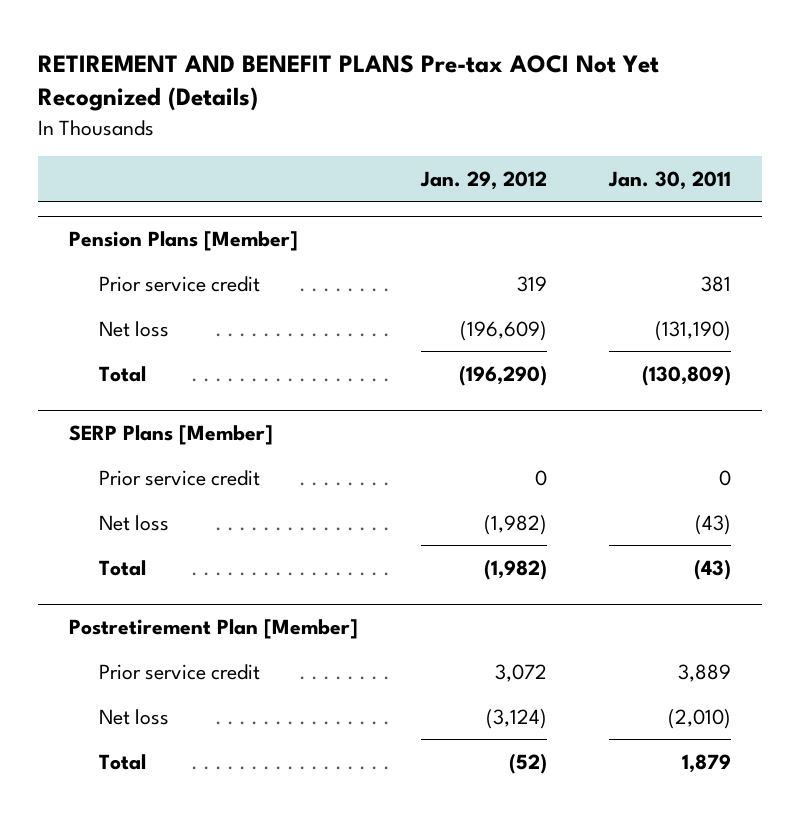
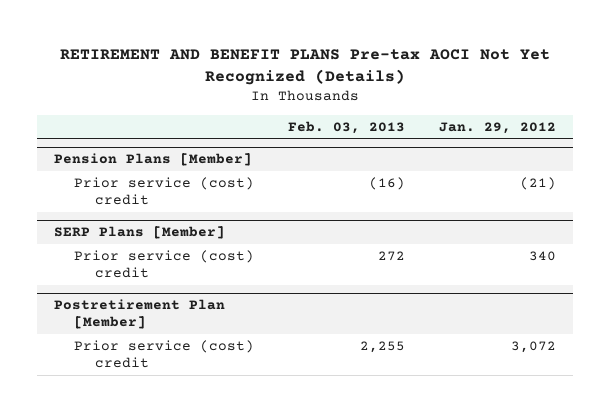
- | Jan. 29, 2012 | Jan. 30, 2011
+ | Feb. 03, 2013 | Jan. 29, 2012
@ Pension Plans [Member]
- Prior service credit | 319 | 381
- Net loss | (196,609) | (131,190)
- Total | (196,290) | (130,809)
+ Prior service (cost) credit | (16) | (21)
@ SERP Plans [Member]
- Prior service credit | 0 | 0
- Net loss | (1,982) | (43)
- Total | (1,982) | (43)
+ Prior service (cost) credit | 272 | 340
@ Postretirement Plan [Member]
- Prior service credit | 3,072 | 3,889
- Net loss | (3,124) | (2,010)
- Total | (52) | 1,879
+ Prior service (cost) credit | 2,255 | 3,072

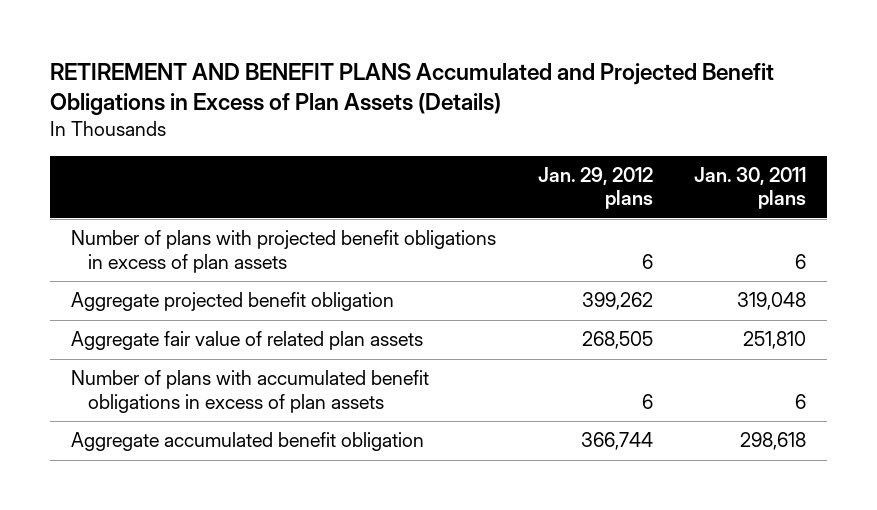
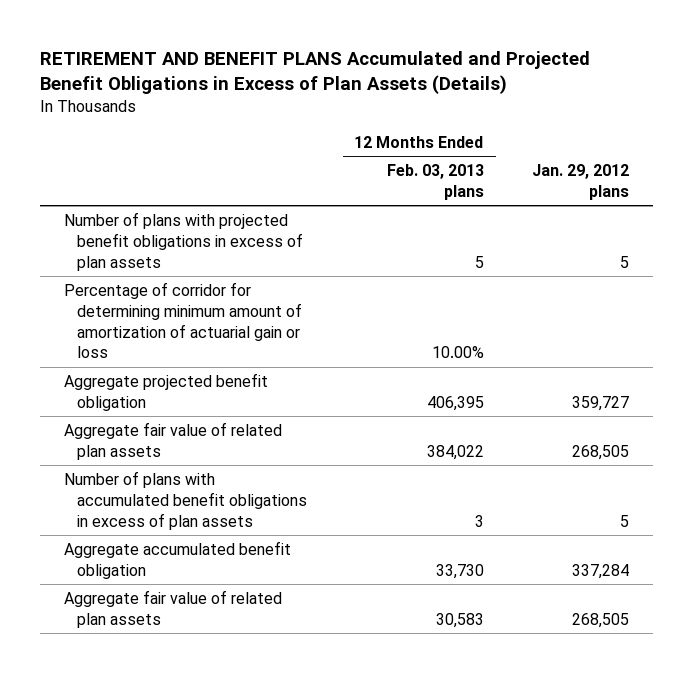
- | Jan. 29, 2012 plans | Jan. 30, 2011 plans
+ | 12 Months Ended Feb. 03, 2013 plans | Jan. 29, 2012 plans
- Number of plans with projected benefit obligations in excess of plan assets | 6 | 6
- Aggregate projected benefit obligation | 399,262 | 319,048
+ Number of plans with projected benefit obligations in excess of plan assets | 5 | 5
+ Percentage of corridor for determining minimum amount of amortization of actuarial gain or loss | 10.00% |
+ Aggregate projected benefit obligation | 406,395 | 359,727
- Number of plans with accumulated benefit obligations in excess of plan assets | 6 | 6
- Aggregate accumulated benefit obligation | 366,744 | 298,618
+ Number of plans with accumulated benefit obligations in excess of plan assets | 3 | 5
+ Aggregate accumulated benefit obligation | 33,730 | 337,284
+ Aggregate fair value of related plan assets | 30,583 | 268,505

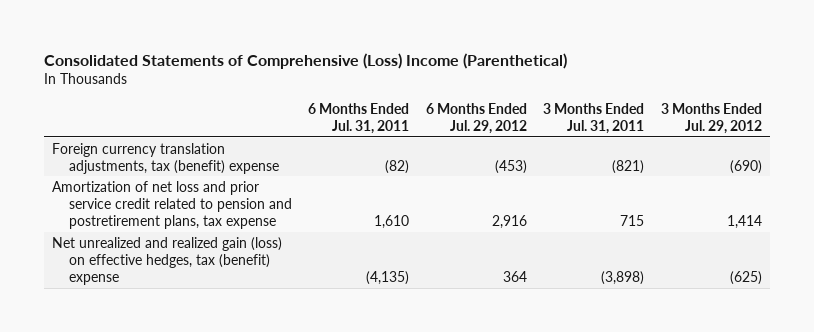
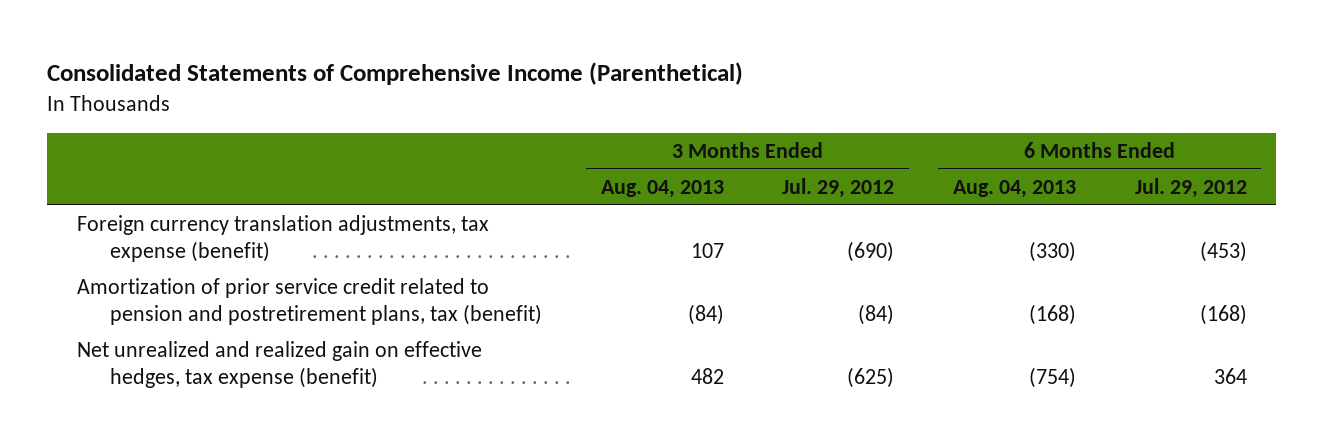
- Consolidated Statements of Comprehensive (Loss) Income (Parenthetical)
+ Consolidated Statements of Comprehensive Income (Parenthetical)
- | 6 Months Ended Jul. 31, 2011 | 6 Months Ended Jul. 29, 2012 | 3 Months Ended Jul. 31, 2011 | 3 Months Ended Jul. 29, 2012
+ | 3 Months Ended Aug. 04, 2013 | 3 Months Ended Jul. 29, 2012 | 6 Months Ended Aug. 04, 2013 | 6 Months Ended Jul. 29, 2012
- Foreign currency translation adjustments, tax (benefit) expense | (82) | (453) | (821) | (690)
- Amortization of net loss and prior service credit related to pension and postretirement plans, tax expense | 1,610 | 2,916 | 715 | 1,414
- Net unrealized and realized gain (loss) on effective hedges, tax (benefit) expense | (4,135) | 364 | (3,898) | (625)
+ Foreign currency translation adjustments, tax expense (benefit) | 107 | (690) | (330) | (453)
+ Amortization of prior service credit related to pension and postretirement plans, tax (benefit) | (84) | (84) | (168) | (168)
+ Net unrealized and realized gain on effective hedges, tax expense (benefit) | 482 | (625) | (754) | 364

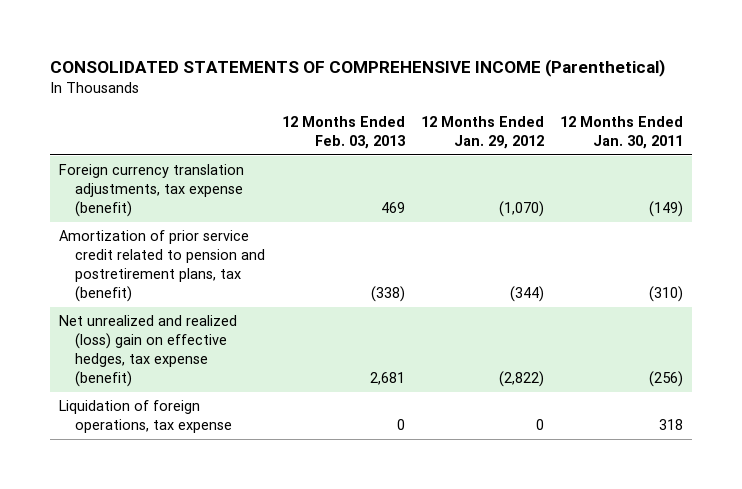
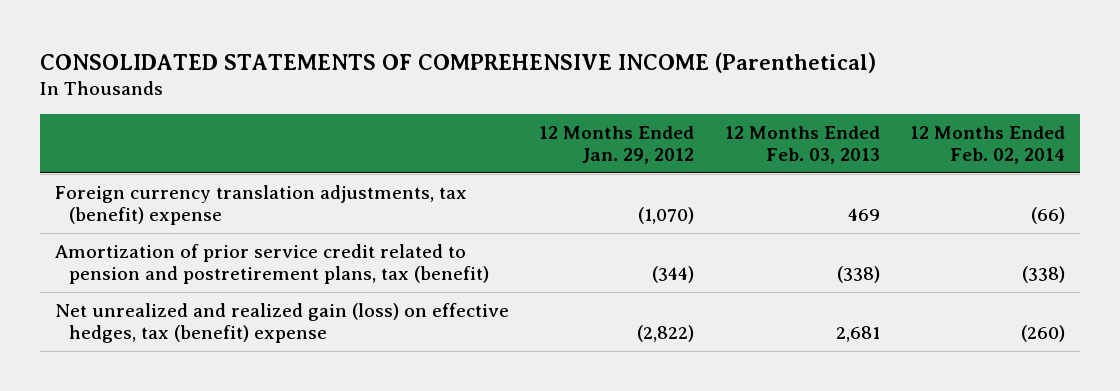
- | 12 Months Ended Feb. 03, 2013 | 12 Months Ended Jan. 29, 2012 | 12 Months Ended Jan. 30, 2011
+ | 12 Months Ended Jan. 29, 2012 | 12 Months Ended Feb. 03, 2013 | 12 Months Ended Feb. 02, 2014
- Foreign currency translation adjustments, tax expense (benefit) | 469 | (1,070) | (149)
+ Foreign currency translation adjustments, tax (benefit) expense | (1,070) | 469 | (66)
- Net unrealized and realized (loss) gain on effective hedges, tax expense (benefit) | 2,681 | (2,822) | (256)
- Liquidation of foreign operations, tax expense | 0 | 0 | 318
+ Net unrealized and realized gain (loss) on effective hedges, tax (benefit) expense | (2,822) | 2,681 | (260)

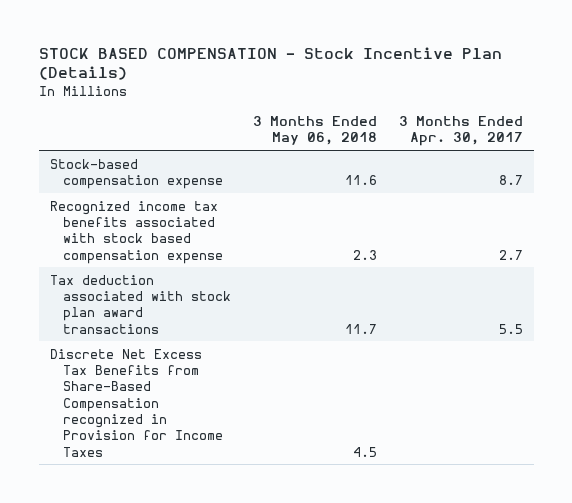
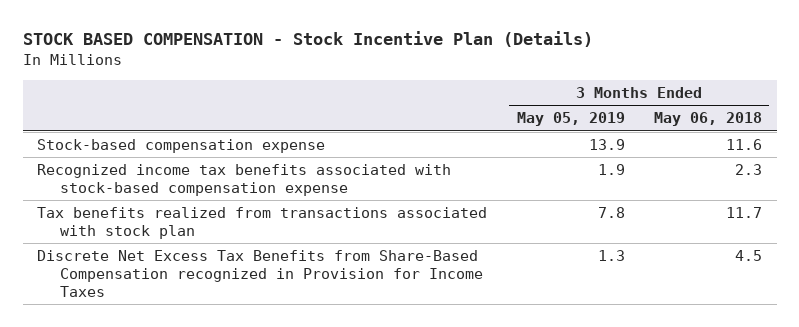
- | 3 Months Ended May 06, 2018 | 3 Months Ended Apr. 30, 2017
+ | 3 Months Ended May 05, 2019 | 3 Months Ended May 06, 2018
- Recognized income tax benefits associated with stock based compensation expense | 2.3 | 2.7
- Tax deduction associated with stock plan award transactions | 11.7 | 5.5
+ Recognized income tax benefits associated with stock-based compensation expense | 1.9 | 2.3
+ Tax benefits realized from transactions associated with stock plan | 7.8 | 11.7

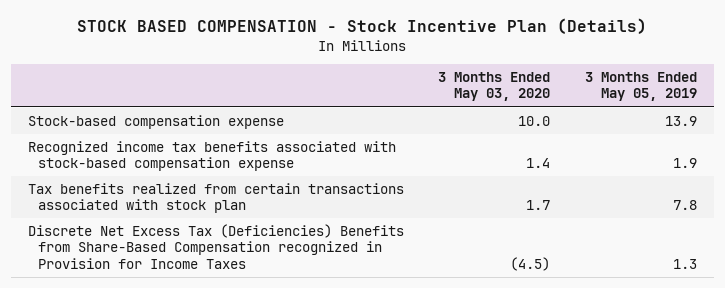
- | 3 Months Ended May 05, 2019 | 3 Months Ended May 06, 2018
+ | 3 Months Ended May 03, 2020 | 3 Months Ended May 05, 2019
- Tax benefits realized from transactions associated with stock plan | 7.8 | 11.7
- Discrete Net Excess Tax Benefits from Share-Based Compensation recognized in Provision for Income Taxes | 1.3 | 4.5
+ Tax benefits realized from certain transactions associated with stock plan | 1.7 | 7.8
+ Discrete Net Excess Tax (Deficiencies) Benefits from Share-Based Compensation recognized in Provision for Income Taxes | (4.5) | 1.3

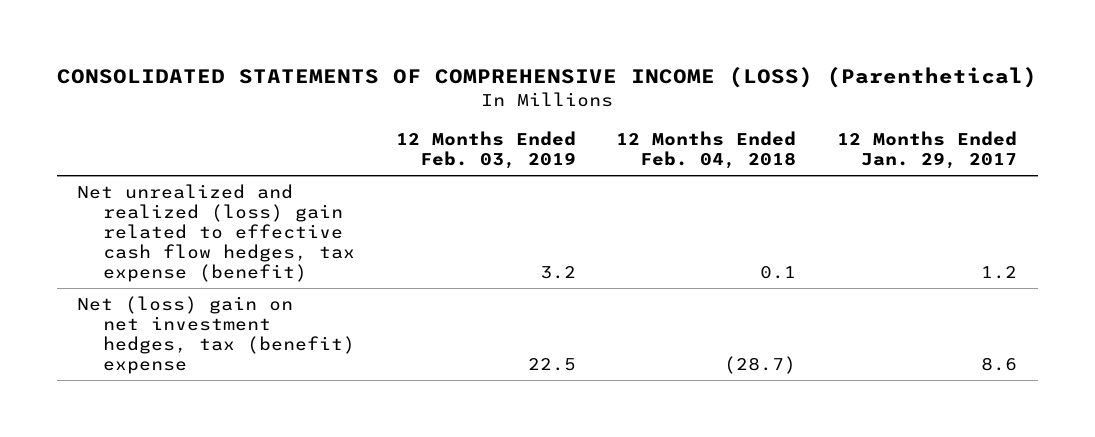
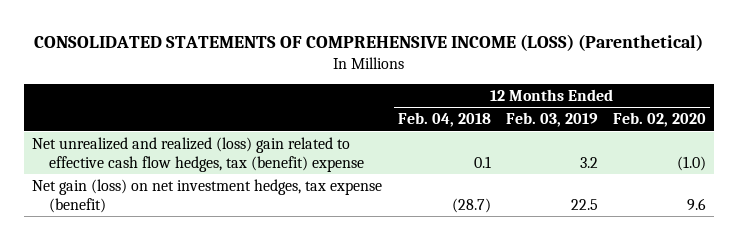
- | 12 Months Ended Feb. 03, 2019 | 12 Months Ended Feb. 04, 2018 | 12 Months Ended Jan. 29, 2017
+ | 12 Months Ended Feb. 04, 2018 | 12 Months Ended Feb. 03, 2019 | 12 Months Ended Feb. 02, 2020
- Net unrealized and realized (loss) gain related to effective cash flow hedges, tax expense (benefit) | 3.2 | 0.1 | 1.2
- Net (loss) gain on net investment hedges, tax (benefit) expense | 22.5 | (28.7) | 8.6
+ Net unrealized and realized (loss) gain related to effective cash flow hedges, tax (benefit) expense | 0.1 | 3.2 | (1.0)
+ Net gain (loss) on net investment hedges, tax expense (benefit) | (28.7) | 22.5 | 9.6

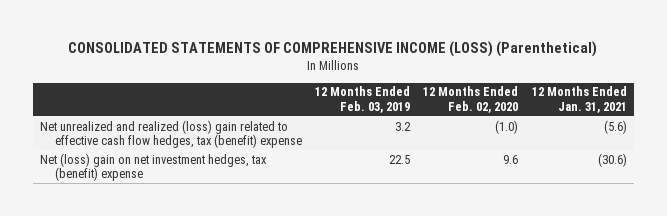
- | 12 Months Ended Feb. 04, 2018 | 12 Months Ended Feb. 03, 2019 | 12 Months Ended Feb. 02, 2020
+ | 12 Months Ended Feb. 03, 2019 | 12 Months Ended Feb. 02, 2020 | 12 Months Ended Jan. 31, 2021
- Net gain (loss) on net investment hedges, tax expense (benefit) | (28.7) | 22.5 | 9.6
+ Net (loss) gain on net investment hedges, tax (benefit) expense | 22.5 | 9.6 | (30.6)

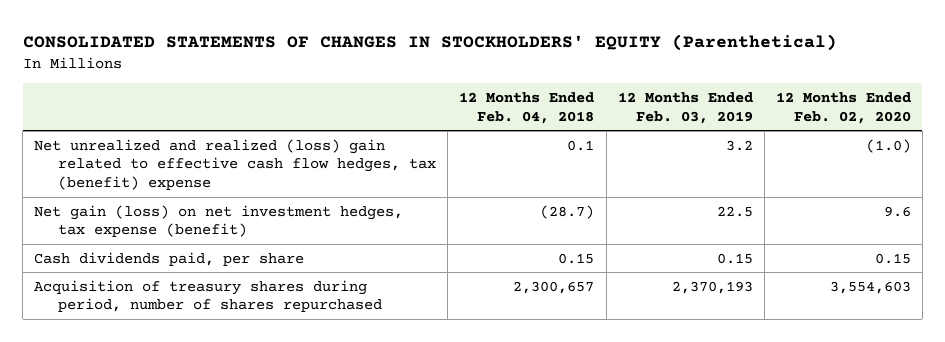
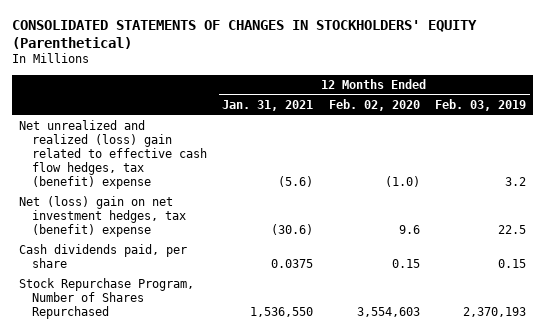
- | 12 Months Ended Feb. 04, 2018 | 12 Months Ended Feb. 03, 2019 | 12 Months Ended Feb. 02, 2020
+ | 12 Months Ended Jan. 31, 2021 | 12 Months Ended Feb. 02, 2020 | 12 Months Ended Feb. 03, 2019
- Net gain (loss) on net investment hedges, tax expense (benefit) | (28.7) | 22.5 | 9.6
+ Net (loss) gain on net investment hedges, tax (benefit) expense | (30.6) | 9.6 | 22.5
- Acquisition of treasury shares during period, number of shares repurchased | 2,300,657 | 2,370,193 | 3,554,603
+ Stock Repurchase Program, Number of Shares Repurchased | 1,536,550 | 3,554,603 | 2,370,193

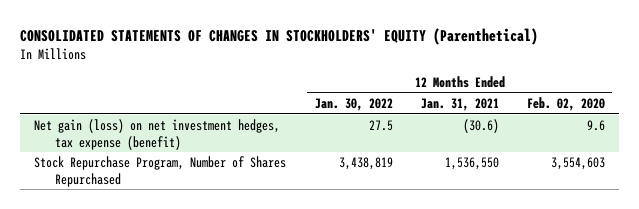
- | 12 Months Ended Jan. 31, 2021 | 12 Months Ended Feb. 02, 2020 | 12 Months Ended Feb. 03, 2019
+ | 12 Months Ended Jan. 30, 2022 | 12 Months Ended Jan. 31, 2021 | 12 Months Ended Feb. 02, 2020
- Net unrealized and realized (loss) gain related to effective cash flow hedges, tax (benefit) expense | (5.6) | (1.0) | 3.2
- Net (loss) gain on net investment hedges, tax (benefit) expense | (30.6) | 9.6 | 22.5
- Cash dividends paid, per share | 0.0375 | 0.15 | 0.15
+ Net gain (loss) on net investment hedges, tax expense (benefit) | 27.5 | (30.6) | 9.6

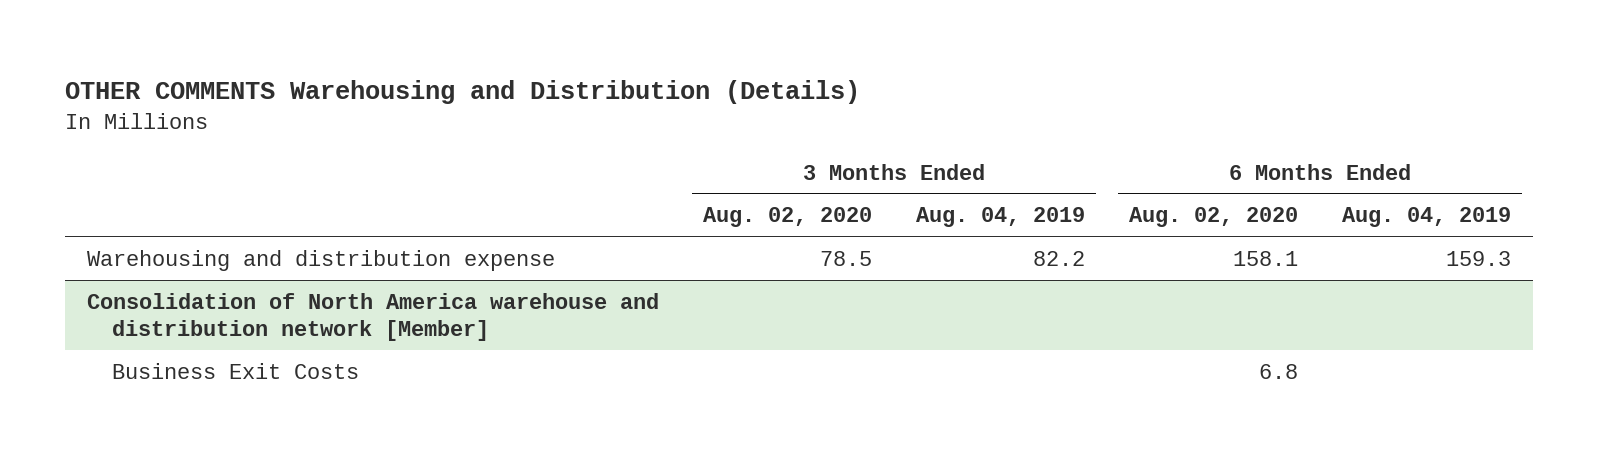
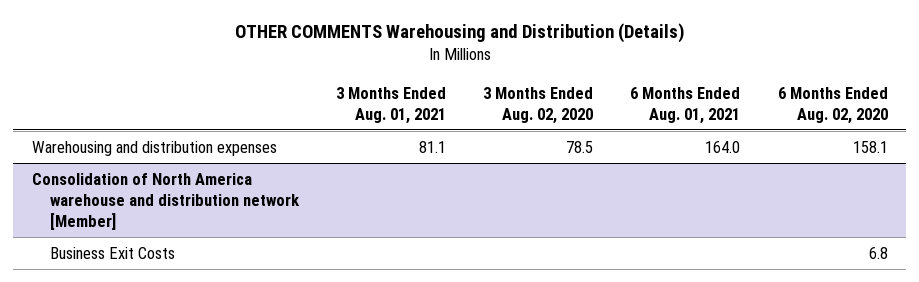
- | 3 Months Ended Aug. 02, 2020 | 3 Months Ended Aug. 04, 2019 | 6 Months Ended Aug. 02, 2020 | 6 Months Ended Aug. 04, 2019
+ | 3 Months Ended Aug. 01, 2021 | 3 Months Ended Aug. 02, 2020 | 6 Months Ended Aug. 01, 2021 | 6 Months Ended Aug. 02, 2020
- Warehousing and distribution expense | 78.5 | 82.2 | 158.1 | 159.3
+ Warehousing and distribution expenses | 81.1 | 78.5 | 164.0 | 158.1

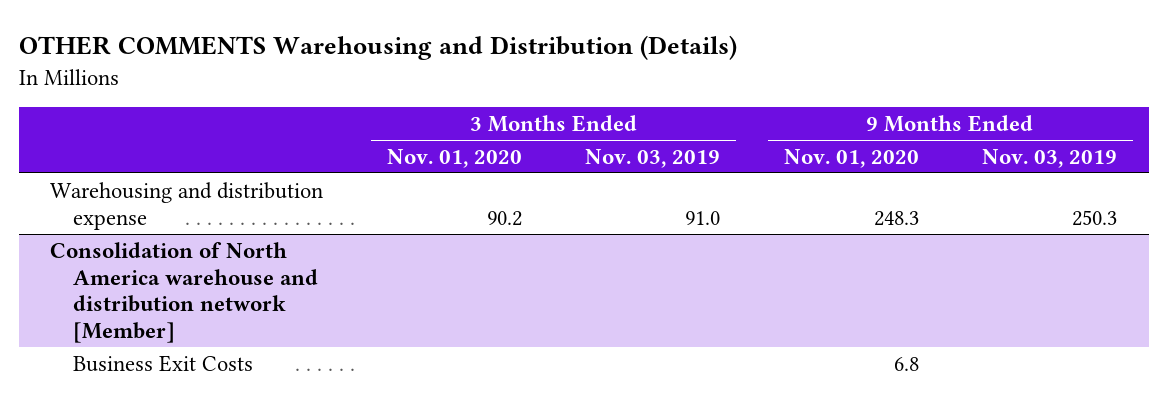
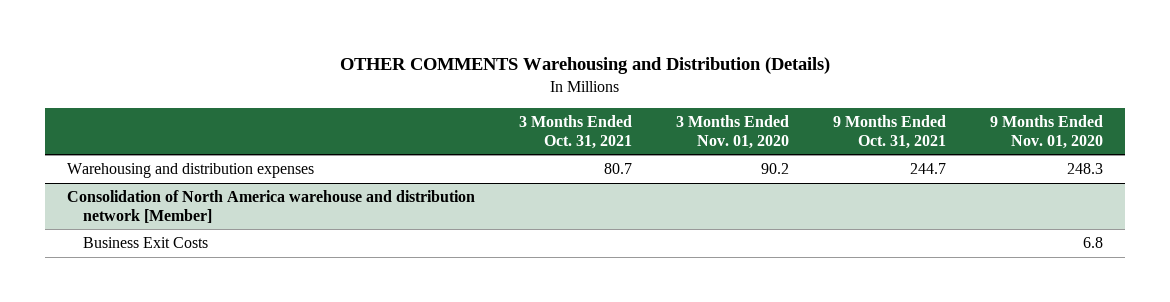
- | 3 Months Ended Nov. 01, 2020 | 3 Months Ended Nov. 03, 2019 | 9 Months Ended Nov. 01, 2020 | 9 Months Ended Nov. 03, 2019
+ | 3 Months Ended Oct. 31, 2021 | 3 Months Ended Nov. 01, 2020 | 9 Months Ended Oct. 31, 2021 | 9 Months Ended Nov. 01, 2020
- Warehousing and distribution expense | 90.2 | 91.0 | 248.3 | 250.3
+ Warehousing and distribution expenses | 80.7 | 90.2 | 244.7 | 248.3

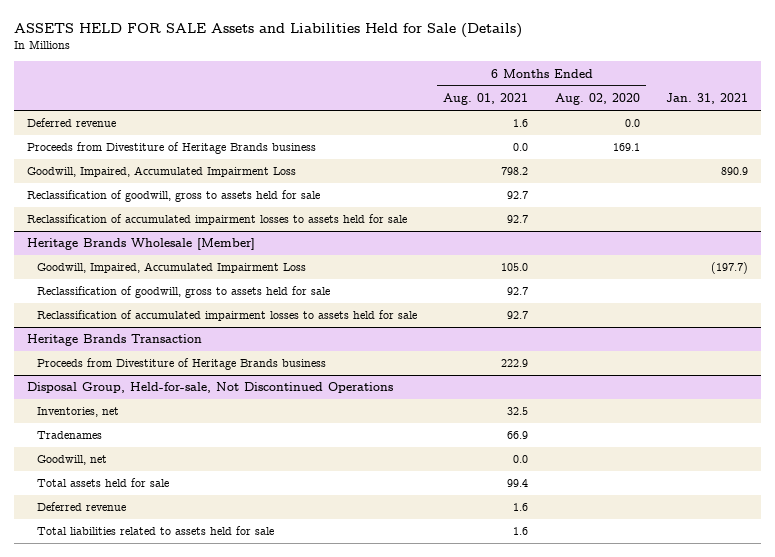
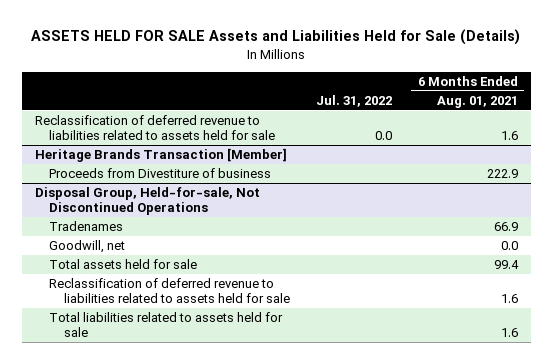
- | 6 Months Ended Aug. 01, 2021 | 6 Months Ended Aug. 02, 2020 | Jan. 31, 2021
+ | Jul. 31, 2022 | 6 Months Ended Aug. 01, 2021
- Deferred revenue | 1.6 | 0.0 |
- Proceeds from Divestiture of Heritage Brands business | 0.0 | 169.1 |
- Goodwill, Impaired, Accumulated Impairment Loss | 798.2 | | 890.9
- Reclassification of goodwill, gross to assets held for sale | 92.7 | |
- Reclassification of accumulated impairment losses to assets held for sale | 92.7 | |
- Heritage Brands Wholesale [Member]
- Goodwill, Impaired, Accumulated Impairment Loss | 105.0 | | (197.7)
- Reclassification of goodwill, gross to assets held for sale | 92.7 | |
- Reclassification of accumulated impairment losses to assets held for sale | 92.7 | |
- Heritage Brands Transaction
- Proceeds from Divestiture of Heritage Brands business | 222.9 | |
+ Reclassification of deferred revenue to liabilities related to assets held for sale | 0.0 | 1.6
+ Heritage Brands Transaction [Member]
+ Proceeds from Divestiture of business | | 222.9
@ Disposal Group, Held-for-sale, Not Discontinued Operations
- Inventories, net | 32.5 | |
- Deferred revenue | 1.6 | |
+ Reclassification of deferred revenue to liabilities related to assets held for sale | | 1.6

